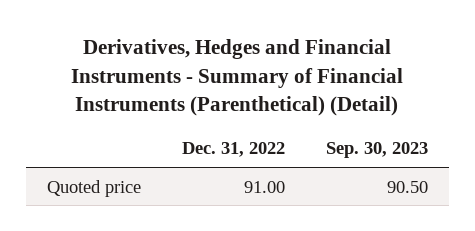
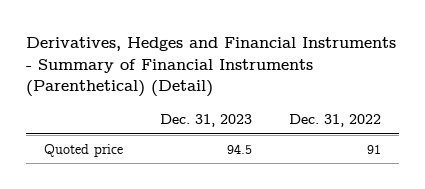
- | Dec. 31, 2022 | Sep. 30, 2023
+ | Dec. 31, 2023 | Dec. 31, 2022
- Quoted price | 91.00 | 90.50
+ Quoted price | 94.5 | 91

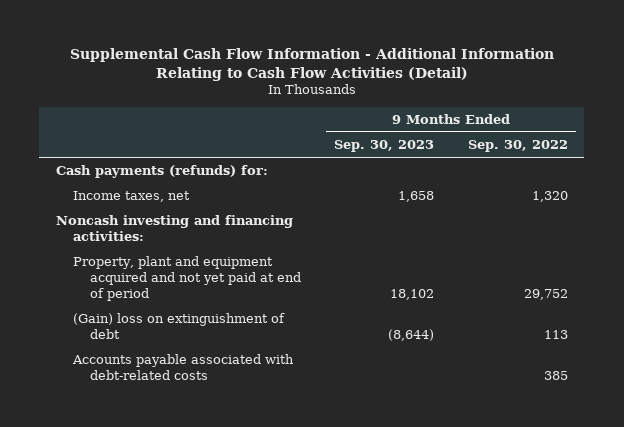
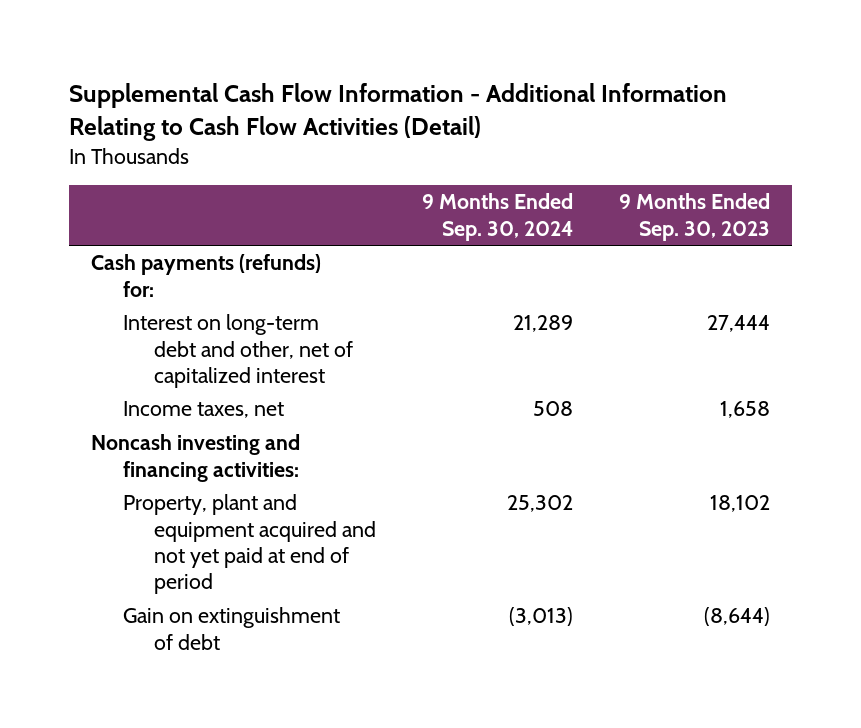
- | 9 Months Ended Sep. 30, 2023 | 9 Months Ended Sep. 30, 2022
+ | 9 Months Ended Sep. 30, 2024 | 9 Months Ended Sep. 30, 2023
+ Interest on long-term debt and other, net of capitalized interest | 21,289 | 27,444
- (Gain) loss on extinguishment of debt | (8,644) | 113
- Accounts payable associated with debt-related costs | | 385
+ Gain on extinguishment of debt | (3,013) | (8,644)

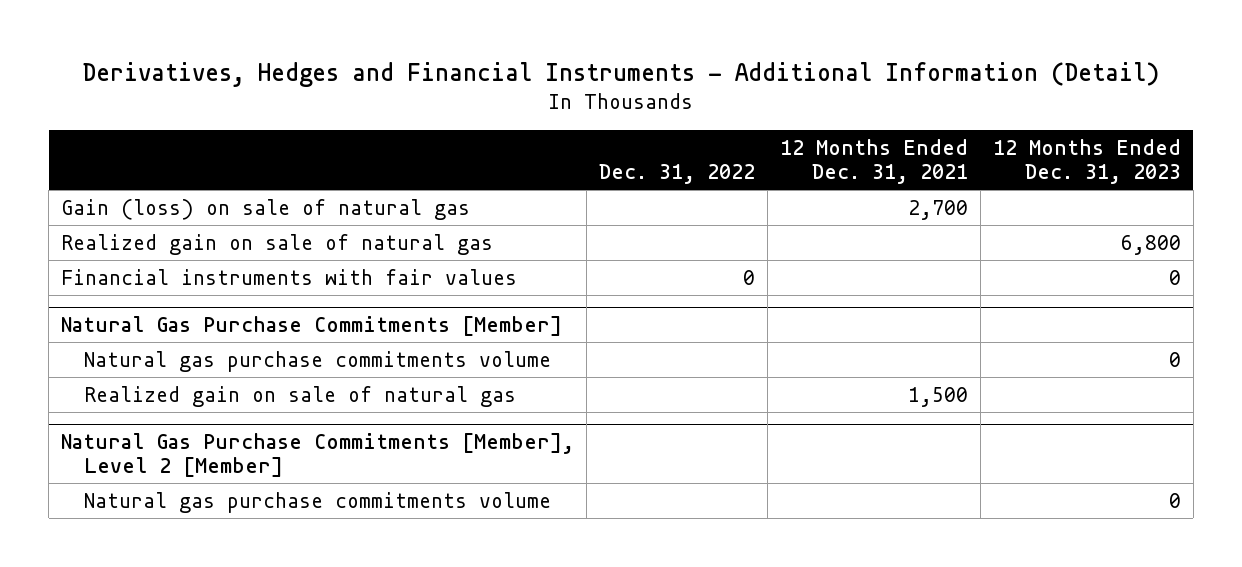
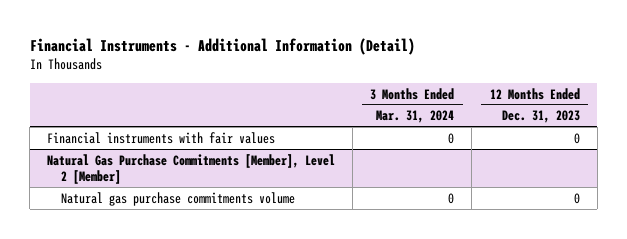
- Derivatives, Hedges and Financial Instruments - Additional Information (Detail)
+ Financial Instruments - Additional Information (Detail)
- | Dec. 31, 2022 | 12 Months Ended Dec. 31, 2021 | 12 Months Ended Dec. 31, 2023
+ | 3 Months Ended Mar. 31, 2024 | 12 Months Ended Dec. 31, 2023
- Gain (loss) on sale of natural gas | | 2,700 |
- Realized gain on sale of natural gas | | | 6,800
- Natural Gas Purchase Commitments [Member]
- Natural gas purchase commitments volume | | | 0
- Realized gain on sale of natural gas | | 1,500 |

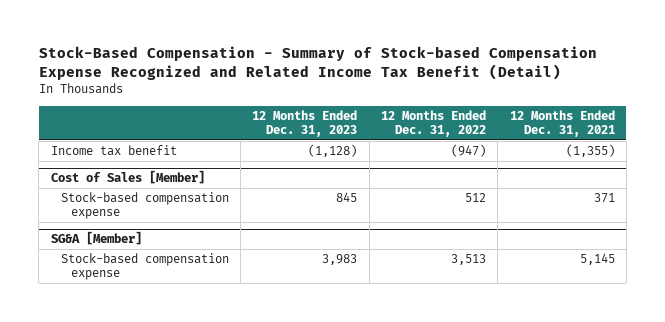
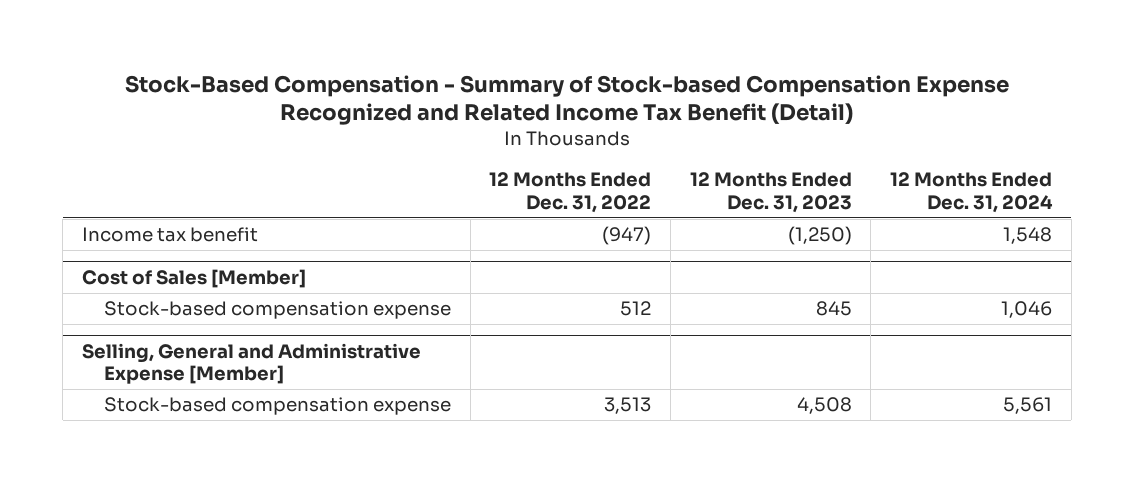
- | 12 Months Ended Dec. 31, 2023 | 12 Months Ended Dec. 31, 2022 | 12 Months Ended Dec. 31, 2021
+ | 12 Months Ended Dec. 31, 2022 | 12 Months Ended Dec. 31, 2023 | 12 Months Ended Dec. 31, 2024
- Income tax benefit | (1,128) | (947) | (1,355)
+ Income tax benefit | (947) | (1,250) | 1,548
- SG&A [Member]
- Stock-based compensation expense | 3,983 | 3,513 | 5,145
+ Selling, General and Administrative Expense [Member]
+ Stock-based compensation expense | 3,513 | 4,508 | 5,561

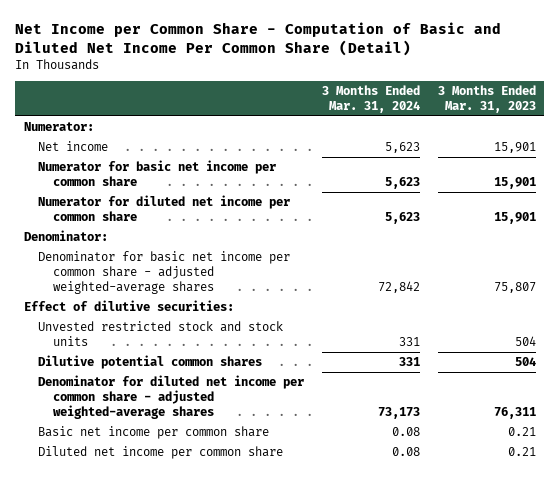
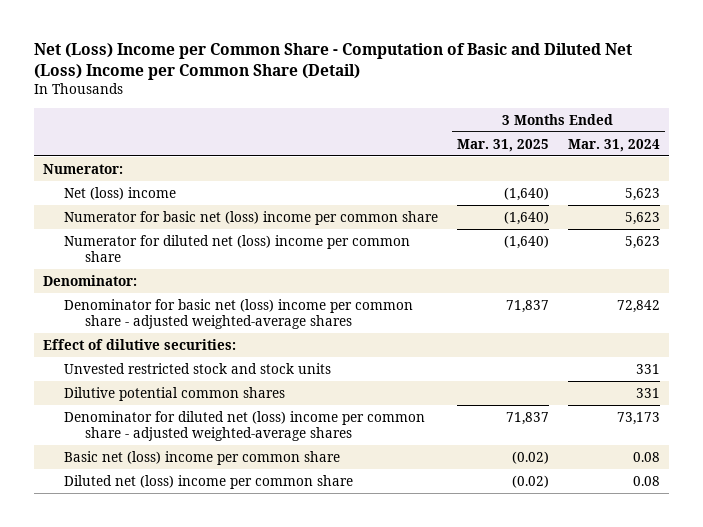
- Net Income per Common Share - Computation of Basic and Diluted Net Income Per Common Share (Detail)
+ Net (Loss) Income per Common Share - Computation of Basic and Diluted Net (Loss) Income per Common Share (Detail)
- | 3 Months Ended Mar. 31, 2024 | 3 Months Ended Mar. 31, 2023
+ | 3 Months Ended Mar. 31, 2025 | 3 Months Ended Mar. 31, 2024
- Net income | 5,623 | 15,901
- Numerator for basic net income per common share | 5,623 | 15,901
- Numerator for diluted net income per common share | 5,623 | 15,901
+ Net (loss) income | (1,640) | 5,623
+ Numerator for basic net (loss) income per common share | (1,640) | 5,623
+ Numerator for diluted net (loss) income per common share | (1,640) | 5,623
- Denominator for basic net income per common share - adjusted weighted-average shares | 72,842 | 75,807
+ Denominator for basic net (loss) income per common share - adjusted weighted-average shares | 71,837 | 72,842
- Denominator for diluted net income per common share - adjusted weighted-average shares | 73,173 | 76,311
- Basic net income per common share | 0.08 | 0.21
- Diluted net income per common share | 0.08 | 0.21
+ Denominator for diluted net (loss) income per common share - adjusted weighted-average shares | 71,837 | 73,173
+ Basic net (loss) income per common share | (0.02) | 0.08
+ Diluted net (loss) income per common share | (0.02) | 0.08

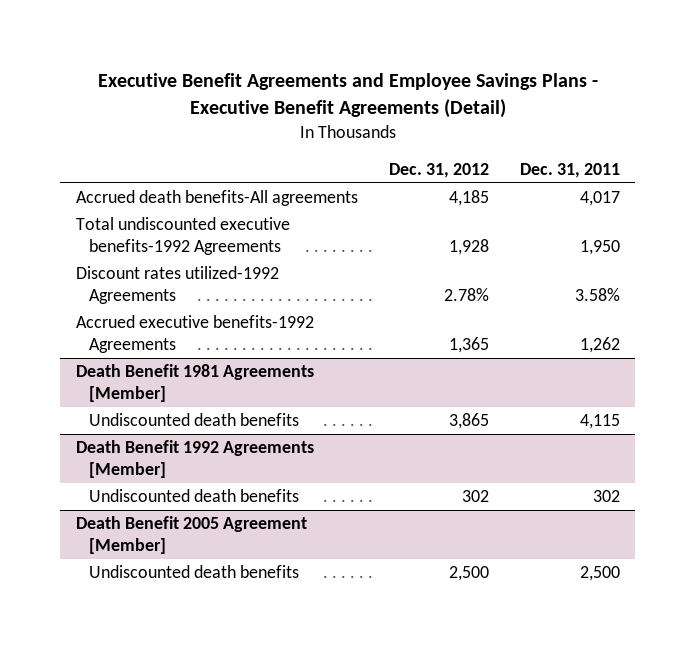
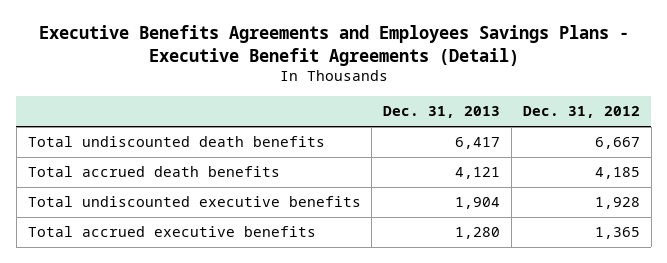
- Executive Benefit Agreements and Employee Savings Plans - Executive Benefit Agreements (Detail)
+ Executive Benefits Agreements and Employees Savings Plans - Executive Benefit Agreements (Detail)
- | Dec. 31, 2012 | Dec. 31, 2011
+ | Dec. 31, 2013 | Dec. 31, 2012
- Accrued death benefits-All agreements | 4,185 | 4,017
- Total undiscounted executive benefits-1992 Agreements | 1,928 | 1,950
- Discount rates utilized-1992 Agreements | 2.78% | 3.58%
- Accrued executive benefits-1992 Agreements | 1,365 | 1,262
- Death Benefit 1981 Agreements [Member]
- Undiscounted death benefits | 3,865 | 4,115
- Death Benefit 1992 Agreements [Member]
- Undiscounted death benefits | 302 | 302
- Death Benefit 2005 Agreement [Member]
- Undiscounted death benefits | 2,500 | 2,500
+ Total undiscounted death benefits | 6,417 | 6,667
+ Total accrued death benefits | 4,121 | 4,185
+ Total undiscounted executive benefits | 1,904 | 1,928
+ Total accrued executive benefits | 1,280 | 1,365

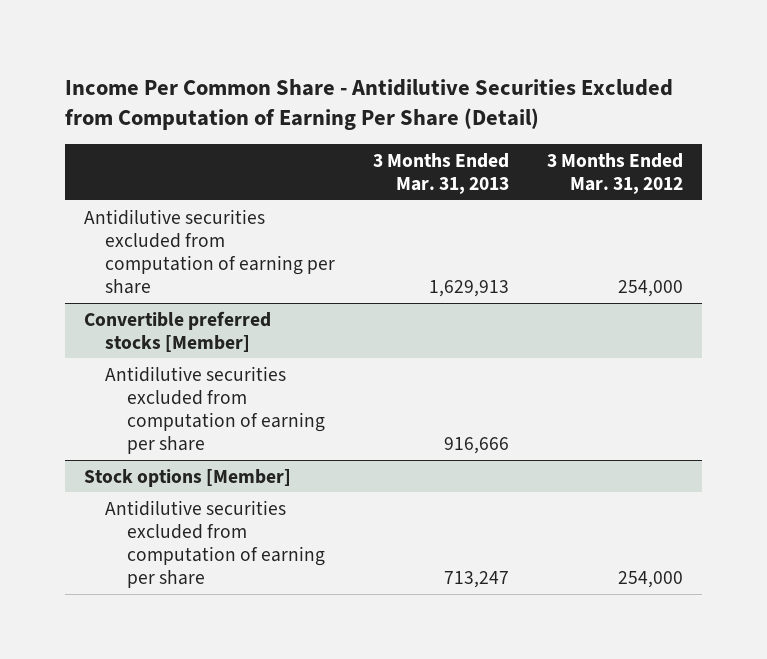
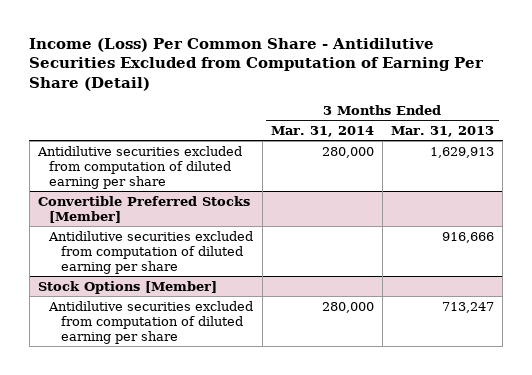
- Income Per Common Share - Antidilutive Securities Excluded from Computation of Earning Per Share (Detail)
+ Income (Loss) Per Common Share - Antidilutive Securities Excluded from Computation of Earning Per Share (Detail)
- | 3 Months Ended Mar. 31, 2013 | 3 Months Ended Mar. 31, 2012
+ | 3 Months Ended Mar. 31, 2014 | 3 Months Ended Mar. 31, 2013
- Antidilutive securities excluded from computation of earning per share | 1,629,913 | 254,000
- Convertible preferred stocks [Member]
- Antidilutive securities excluded from computation of earning per share | 916,666 |
- Stock options [Member]
- Antidilutive securities excluded from computation of earning per share | 713,247 | 254,000
+ Antidilutive securities excluded from computation of diluted earning per share | 280,000 | 1,629,913
+ Convertible Preferred Stocks [Member]
+ Antidilutive securities excluded from computation of diluted earning per share | | 916,666
+ Stock Options [Member]
+ Antidilutive securities excluded from computation of diluted earning per share | 280,000 | 713,247

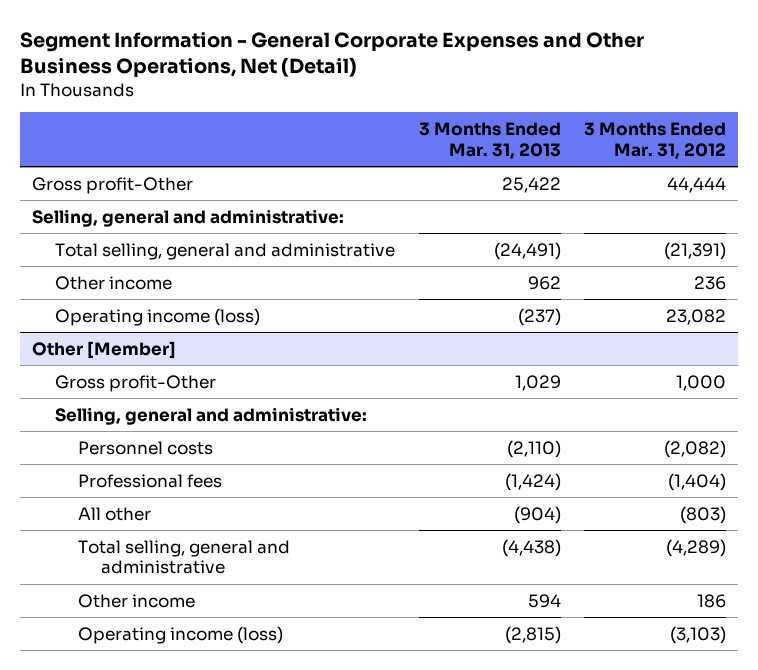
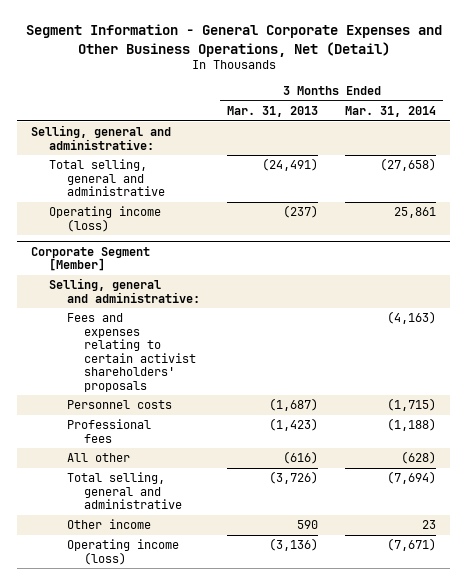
- | 3 Months Ended Mar. 31, 2013 | 3 Months Ended Mar. 31, 2012
+ | 3 Months Ended Mar. 31, 2013 | 3 Months Ended Mar. 31, 2014
- Gross profit-Other | 25,422 | 44,444
- Other income | 962 | 236
- Other [Member]
- Gross profit-Other | 1,029 | 1,000
+ Corporate Segment [Member]
- Personnel costs | (2,110) | (2,082)
- Professional fees | (1,424) | (1,404)
- All other | (904) | (803)
- Total selling, general and administrative | (4,438) | (4,289)
- Other income | 594 | 186
- Operating income (loss) | (2,815) | (3,103)
+ Fees and expenses relating to certain activist shareholders' proposals | | (4,163)
+ Personnel costs | (1,687) | (1,715)
+ Professional fees | (1,423) | (1,188)
+ All other | (616) | (628)
+ Total selling, general and administrative | (3,726) | (7,694)
+ Other income | 590 | 23
+ Operating income (loss) | (3,136) | (7,671)

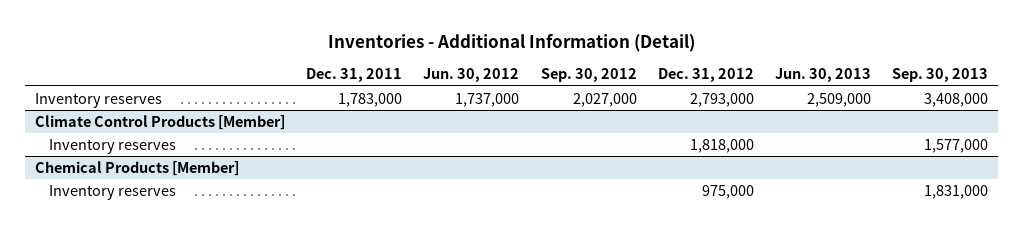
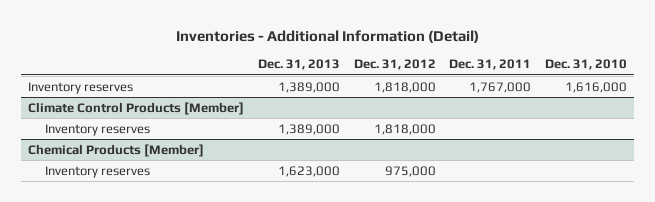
- | Dec. 31, 2011 | Jun. 30, 2012 | Sep. 30, 2012 | Dec. 31, 2012 | Jun. 30, 2013 | Sep. 30, 2013
+ | Dec. 31, 2013 | Dec. 31, 2012 | Dec. 31, 2011 | Dec. 31, 2010
- Inventory reserves | 1,783,000 | 1,737,000 | 2,027,000 | 2,793,000 | 2,509,000 | 3,408,000
+ Inventory reserves | 1,389,000 | 1,818,000 | 1,767,000 | 1,616,000

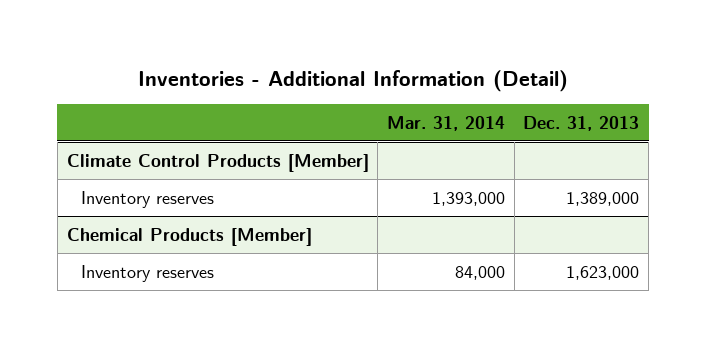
- | Dec. 31, 2013 | Dec. 31, 2012 | Dec. 31, 2011 | Dec. 31, 2010
+ | Mar. 31, 2014 | Dec. 31, 2013
- Inventory reserves | 1,389,000 | 1,818,000 | 1,767,000 | 1,616,000

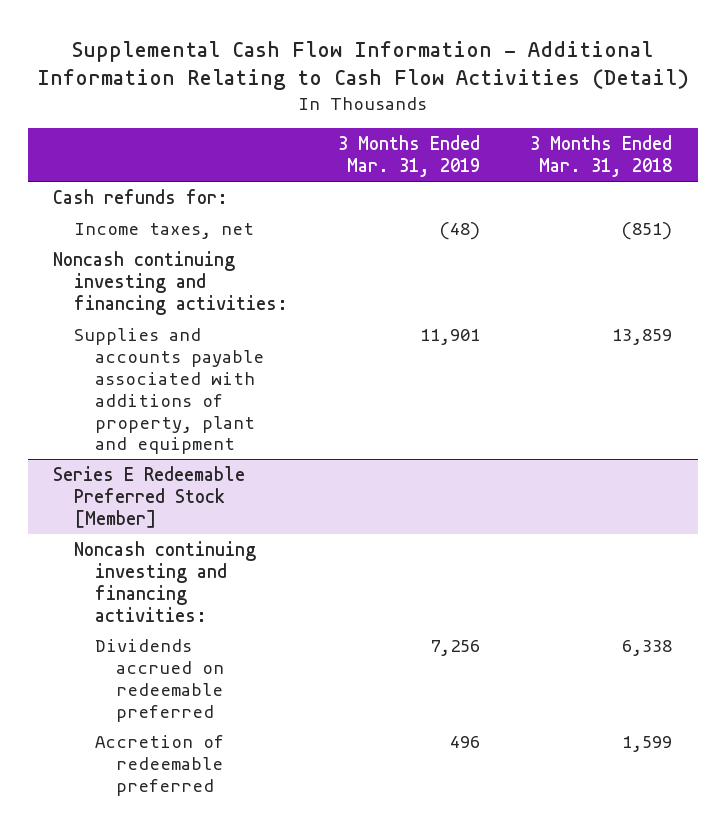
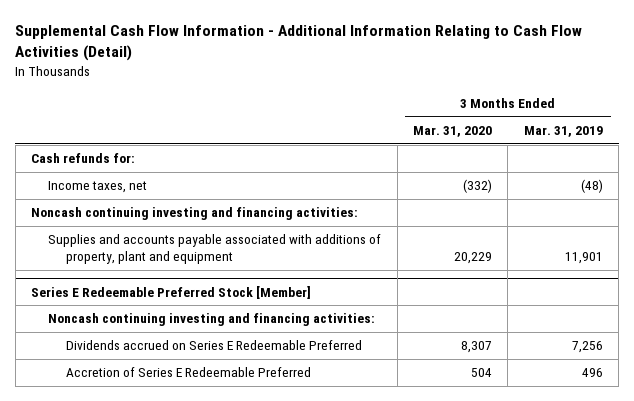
- | 3 Months Ended Mar. 31, 2019 | 3 Months Ended Mar. 31, 2018
+ | 3 Months Ended Mar. 31, 2020 | 3 Months Ended Mar. 31, 2019
@ Series E Redeemable Preferred Stock [Member]
- Dividends accrued on redeemable preferred | 7,256 | 6,338
- Accretion of redeemable preferred | 496 | 1,599
+ Dividends accrued on Series E Redeemable Preferred | 8,307 | 7,256
+ Accretion of Series E Redeemable Preferred | 504 | 496

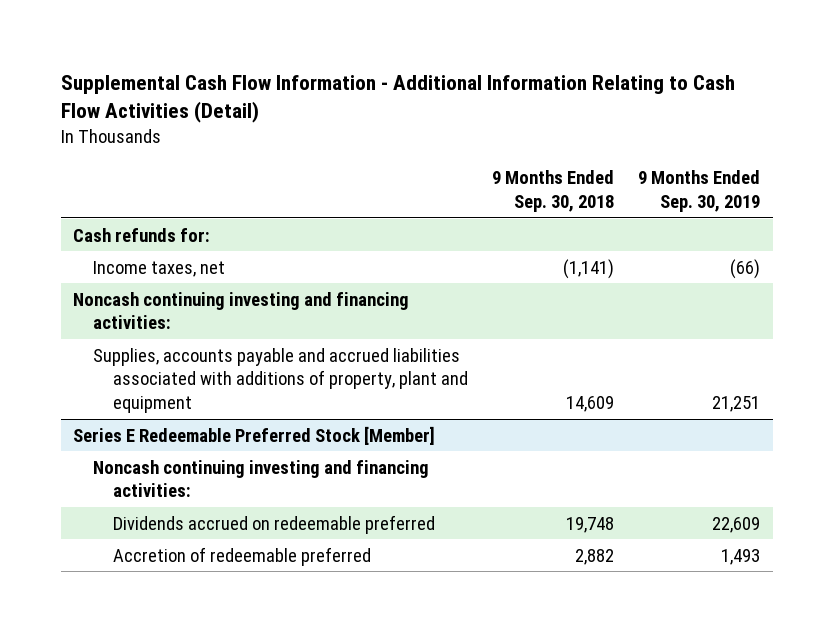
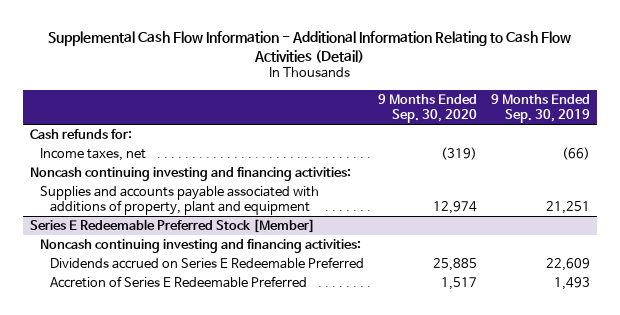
- | 9 Months Ended Sep. 30, 2018 | 9 Months Ended Sep. 30, 2019
+ | 9 Months Ended Sep. 30, 2020 | 9 Months Ended Sep. 30, 2019
- Supplies, accounts payable and accrued liabilities associated with additions of property, plant and equipment | 14,609 | 21,251
+ Supplies and accounts payable associated with additions of property, plant and equipment | 12,974 | 21,251
@ Series E Redeemable Preferred Stock [Member]
- Dividends accrued on redeemable preferred | 19,748 | 22,609
- Accretion of redeemable preferred | 2,882 | 1,493
+ Dividends accrued on Series E Redeemable Preferred | 25,885 | 22,609
+ Accretion of Series E Redeemable Preferred | 1,517 | 1,493

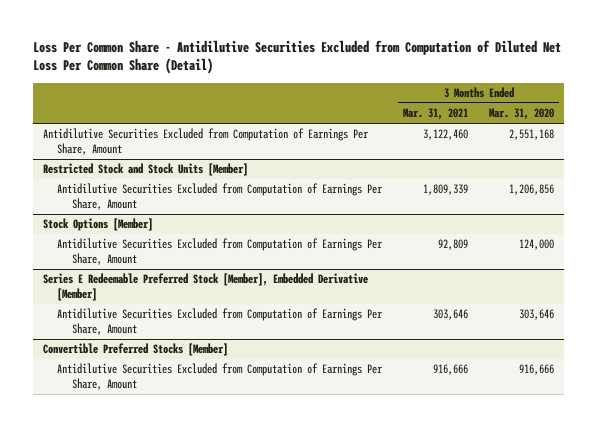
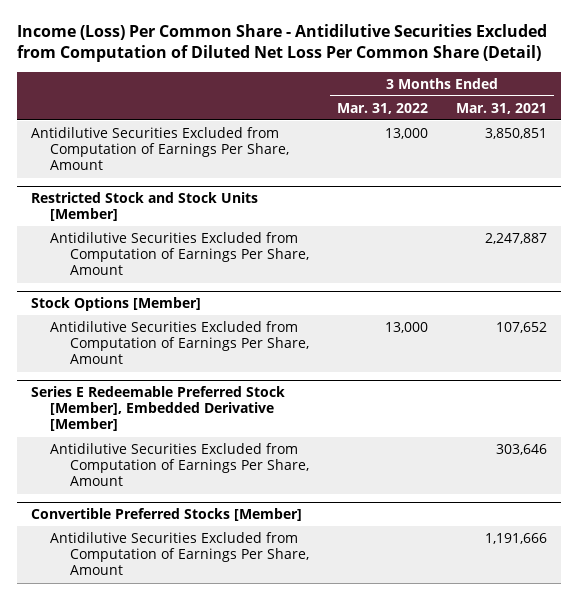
- Loss Per Common Share - Antidilutive Securities Excluded from Computation of Diluted Net Loss Per Common Share (Detail)
+ Income (Loss) Per Common Share - Antidilutive Securities Excluded from Computation of Diluted Net Loss Per Common Share (Detail)
- | 3 Months Ended Mar. 31, 2021 | 3 Months Ended Mar. 31, 2020
+ | 3 Months Ended Mar. 31, 2022 | 3 Months Ended Mar. 31, 2021
- Antidilutive Securities Excluded from Computation of Earnings Per Share, Amount | 3,122,460 | 2,551,168
+ Antidilutive Securities Excluded from Computation of Earnings Per Share, Amount | 13,000 | 3,850,851
@ Restricted Stock and Stock Units [Member]
- Antidilutive Securities Excluded from Computation of Earnings Per Share, Amount | 1,809,339 | 1,206,856
+ Antidilutive Securities Excluded from Computation of Earnings Per Share, Amount | | 2,247,887
@ Stock Options [Member]
- Antidilutive Securities Excluded from Computation of Earnings Per Share, Amount | 92,809 | 124,000
+ Antidilutive Securities Excluded from Computation of Earnings Per Share, Amount | 13,000 | 107,652
@ Convertible Preferred Stocks [Member]
- Antidilutive Securities Excluded from Computation of Earnings Per Share, Amount | 916,666 | 916,666
+ Antidilutive Securities Excluded from Computation of Earnings Per Share, Amount | | 1,191,666

